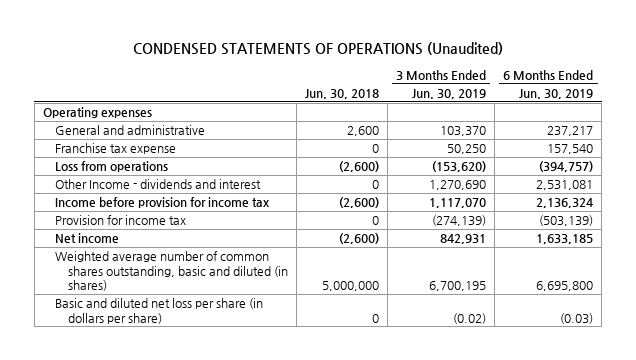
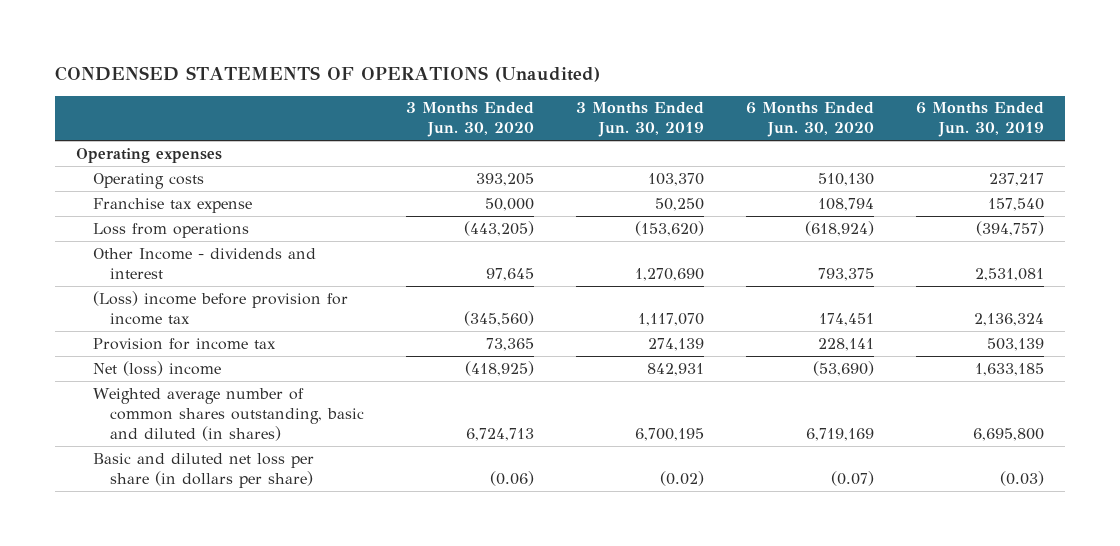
- | Jun. 30, 2018 | 3 Months Ended Jun. 30, 2019 | 6 Months Ended Jun. 30, 2019
+ | 3 Months Ended Jun. 30, 2020 | 3 Months Ended Jun. 30, 2019 | 6 Months Ended Jun. 30, 2020 | 6 Months Ended Jun. 30, 2019
- General and administrative | 2,600 | 103,370 | 237,217
+ Operating costs | 393,205 | 103,370 | 510,130 | 237,217
- Income before provision for income tax | (2,600) | 1,117,070 | 2,136,324
- Provision for income tax | 0 | (274,139) | (503,139)
- Net income | (2,600) | 842,931 | 1,633,185
+ (Loss) income before provision for income tax | (345,560) | 1,117,070 | 174,451 | 2,136,324
+ Provision for income tax | 73,365 | 274,139 | 228,141 | 503,139
+ Net (loss) income | (418,925) | 842,931 | (53,690) | 1,633,185

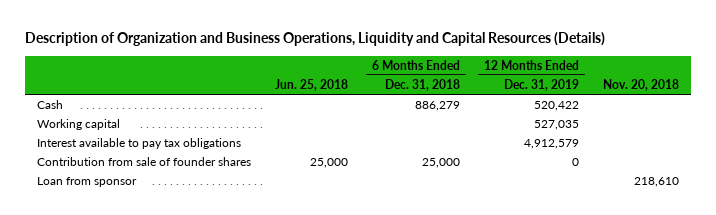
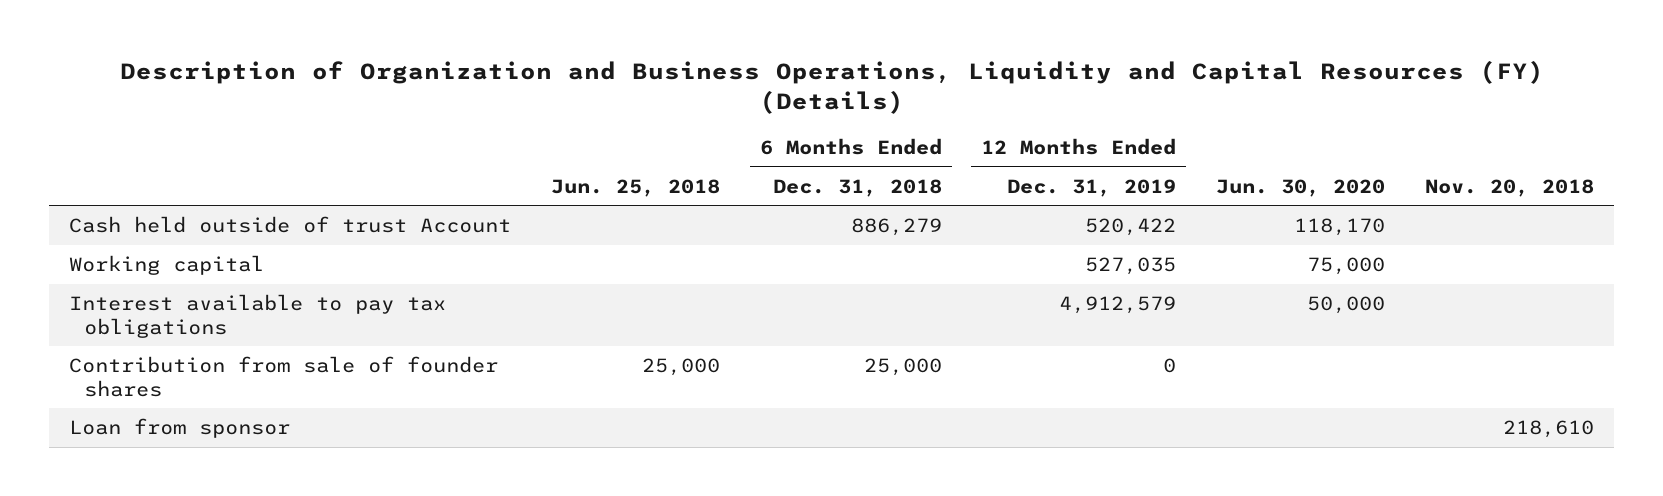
- Description of Organization and Business Operations, Liquidity and Capital Resources (Details)
+ Description of Organization and Business Operations, Liquidity and Capital Resources (FY) (Details)
- | Jun. 25, 2018 | 6 Months Ended Dec. 31, 2018 | 12 Months Ended Dec. 31, 2019 | Nov. 20, 2018
+ | Jun. 25, 2018 | 6 Months Ended Dec. 31, 2018 | 12 Months Ended Dec. 31, 2019 | Jun. 30, 2020 | Nov. 20, 2018
- Cash | | 886,279 | 520,422 |
+ Cash held outside of trust Account | | 886,279 | 520,422 | 118,170 |

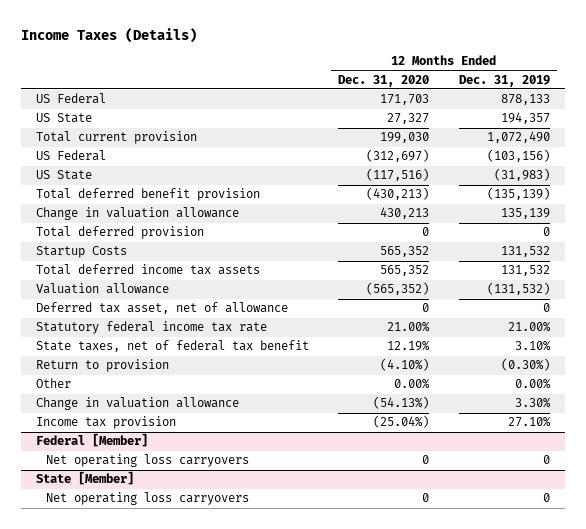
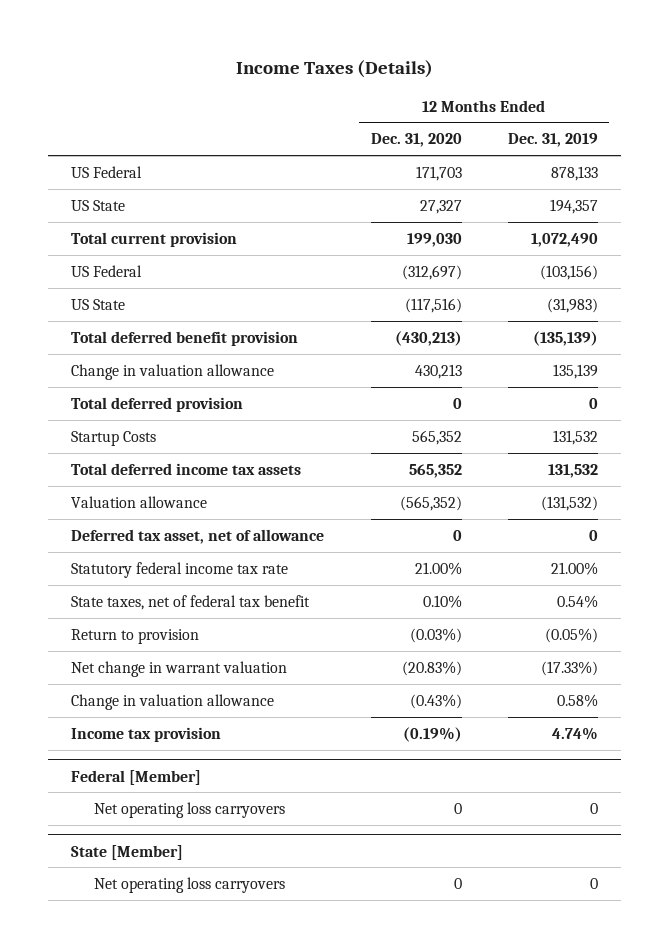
- State taxes, net of federal tax benefit | 12.19% | 3.10%
- Return to provision | (4.10%) | (0.30%)
- Other | 0.00% | 0.00%
- Change in valuation allowance | (54.13%) | 3.30%
- Income tax provision | (25.04%) | 27.10%
+ State taxes, net of federal tax benefit | 0.10% | 0.54%
+ Return to provision | (0.03%) | (0.05%)
+ Net change in warrant valuation | (20.83%) | (17.33%)
+ Change in valuation allowance | (0.43%) | 0.58%
+ Income tax provision | (0.19%) | 4.74%

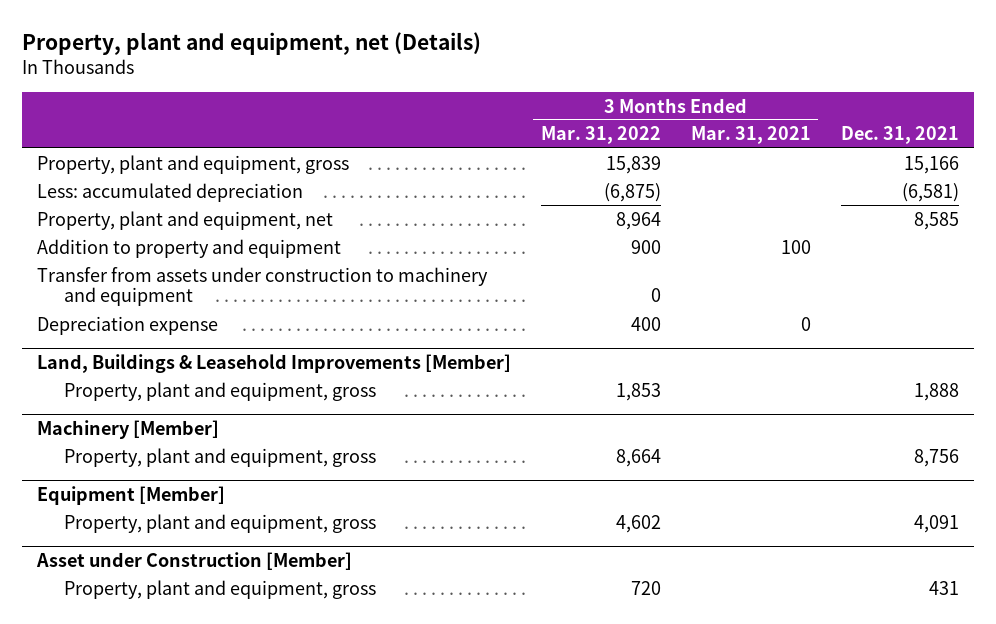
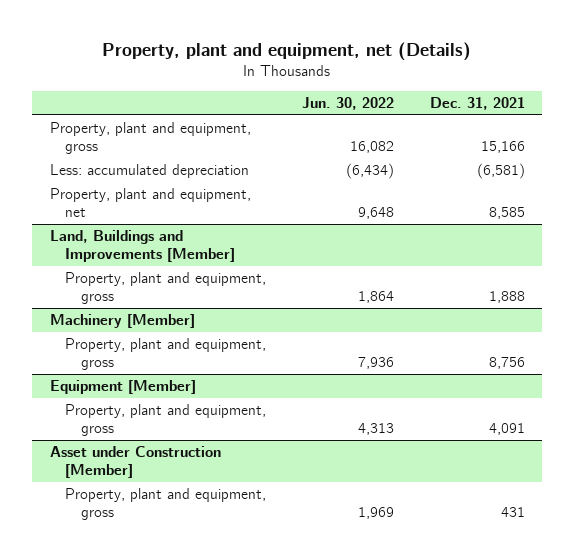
- | 3 Months Ended Mar. 31, 2022 | 3 Months Ended Mar. 31, 2021 | Dec. 31, 2021
+ | Jun. 30, 2022 | Dec. 31, 2021
- Addition to property and equipment | 900 | 100 |
- Transfer from assets under construction to machinery and equipment | 0 | |
- Depreciation expense | 400 | 0 |
- Land, Buildings & Leasehold Improvements [Member]
+ Land, Buildings and Improvements [Member]

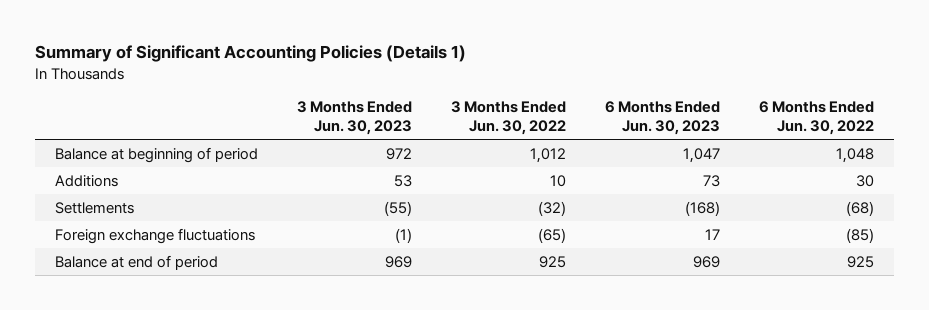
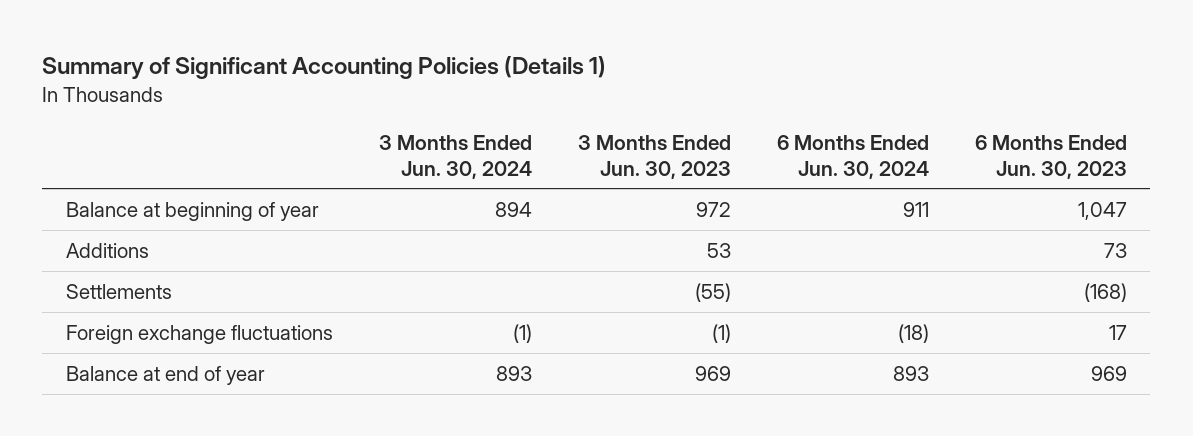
- | 3 Months Ended Jun. 30, 2023 | 3 Months Ended Jun. 30, 2022 | 6 Months Ended Jun. 30, 2023 | 6 Months Ended Jun. 30, 2022
+ | 3 Months Ended Jun. 30, 2024 | 3 Months Ended Jun. 30, 2023 | 6 Months Ended Jun. 30, 2024 | 6 Months Ended Jun. 30, 2023
- Balance at beginning of period | 972 | 1,012 | 1,047 | 1,048
+ Balance at beginning of year | 894 | 972 | 911 | 1,047
- Balance at end of period | 969 | 925 | 969 | 925
+ Balance at end of year | 893 | 969 | 893 | 969

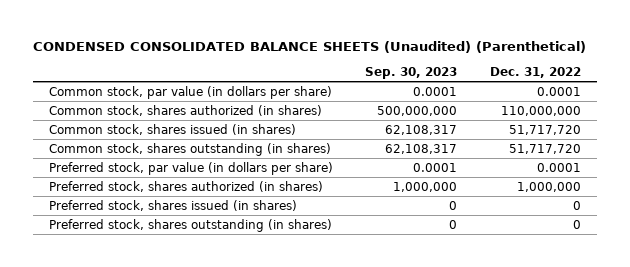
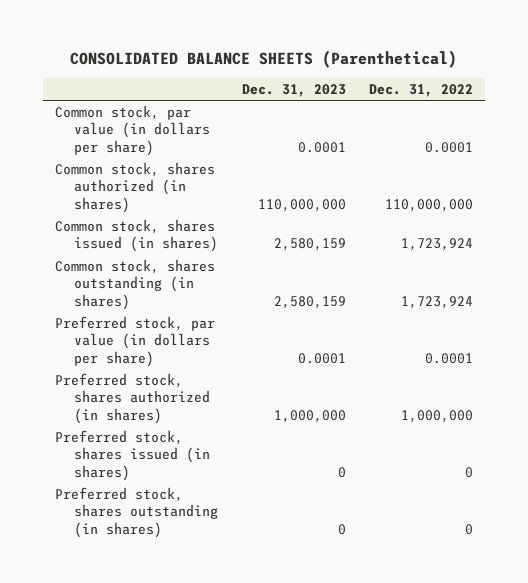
- CONDENSED CONSOLIDATED BALANCE SHEETS (Unaudited) (Parenthetical)
+ CONSOLIDATED BALANCE SHEETS (Parenthetical)
- | Sep. 30, 2023 | Dec. 31, 2022
+ | Dec. 31, 2023 | Dec. 31, 2022
- Common stock, shares issued (in shares) | 62,108,317 | 51,717,720
- Common stock, shares outstanding (in shares) | 62,108,317 | 51,717,720
+ Common stock, shares issued (in shares) | 2,580,159 | 1,723,924
+ Common stock, shares outstanding (in shares) | 2,580,159 | 1,723,924

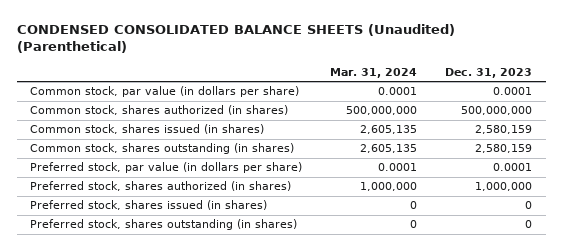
- CONSOLIDATED BALANCE SHEETS (Parenthetical)
+ CONDENSED CONSOLIDATED BALANCE SHEETS (Unaudited) (Parenthetical)
- | Dec. 31, 2023 | Dec. 31, 2022
+ | Mar. 31, 2024 | Dec. 31, 2023
- Common stock, shares authorized (in shares) | 110,000,000 | 110,000,000
+ Common stock, shares authorized (in shares) | 500,000,000 | 500,000,000

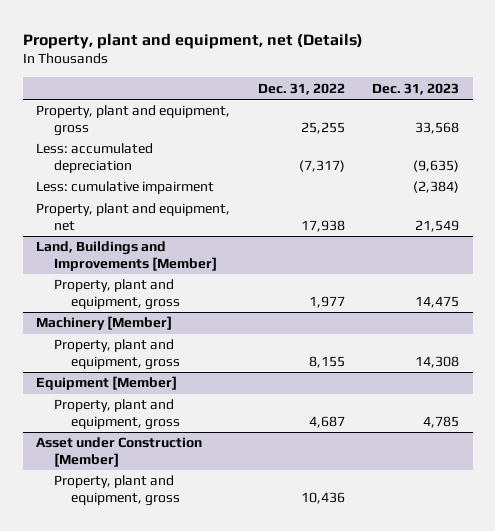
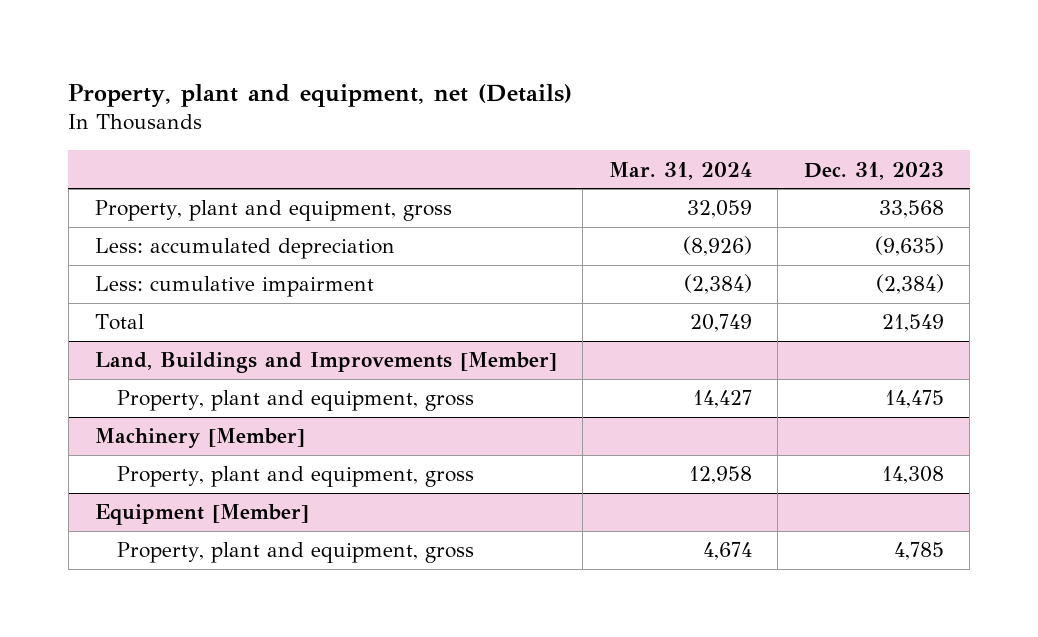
- | Dec. 31, 2022 | Dec. 31, 2023
+ | Mar. 31, 2024 | Dec. 31, 2023
- Property, plant and equipment, net | 17,938 | 21,549
+ Total | 20,749 | 21,549
- Asset under Construction [Member]
- Property, plant and equipment, gross | 10,436 |

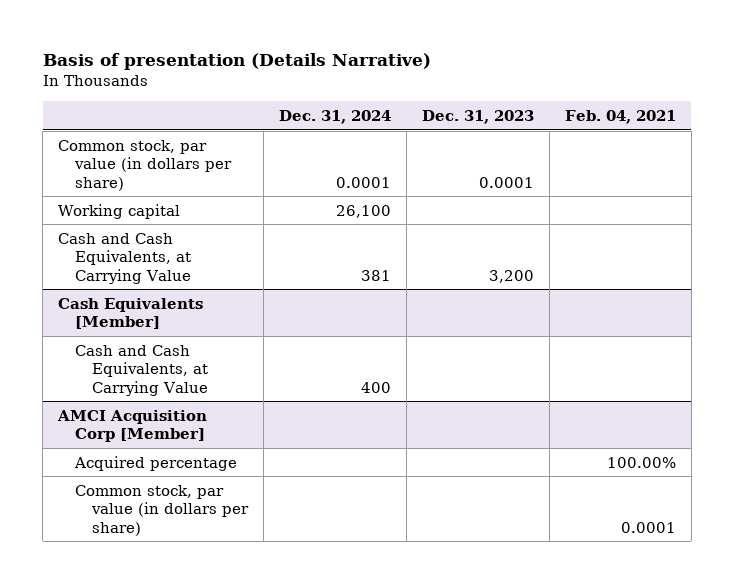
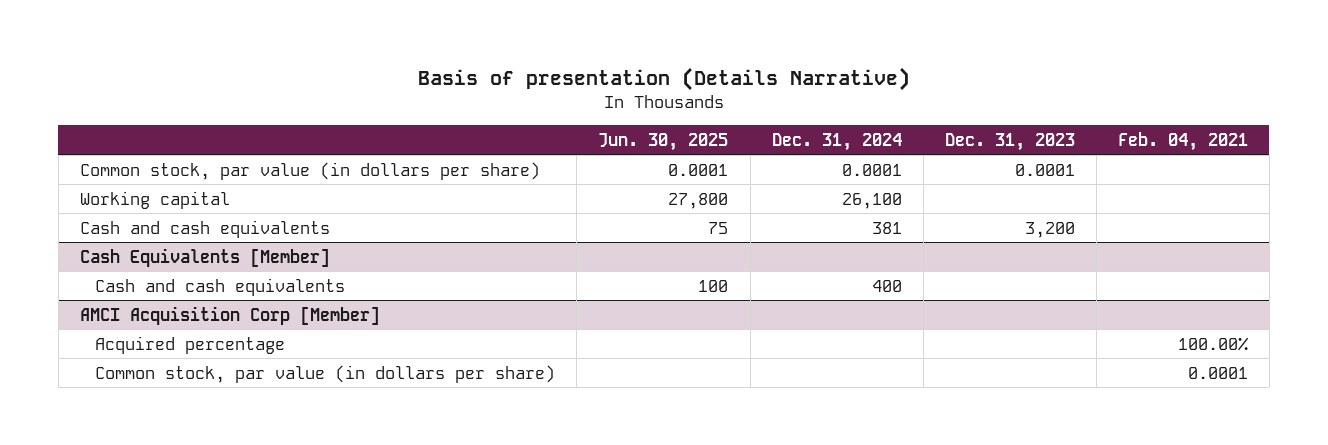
- | Dec. 31, 2024 | Dec. 31, 2023 | Feb. 04, 2021
+ | Jun. 30, 2025 | Dec. 31, 2024 | Dec. 31, 2023 | Feb. 04, 2021
- Cash and Cash Equivalents, at Carrying Value | 381 | 3,200 |
+ Cash and cash equivalents | 75 | 381 | 3,200 |
@ Cash Equivalents [Member]
- Cash and Cash Equivalents, at Carrying Value | 400 | |
+ Cash and cash equivalents | 100 | 400 | |

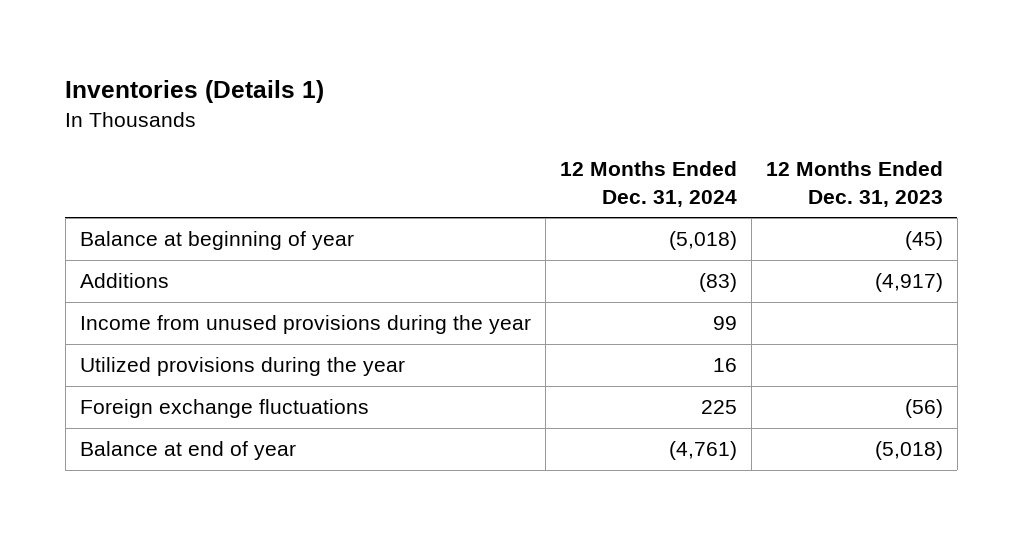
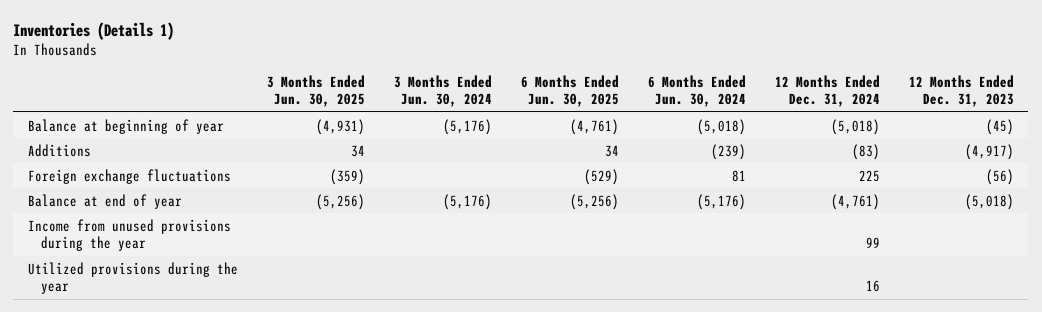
- | 12 Months Ended Dec. 31, 2024 | 12 Months Ended Dec. 31, 2023
+ | 3 Months Ended Jun. 30, 2025 | 3 Months Ended Jun. 30, 2024 | 6 Months Ended Jun. 30, 2025 | 6 Months Ended Jun. 30, 2024 | 12 Months Ended Dec. 31, 2024 | 12 Months Ended Dec. 31, 2023
moved down: Income from unused provisions during the year | | | | | 99 |
moved down: Utilized provisions during the year | | | | | 16 |

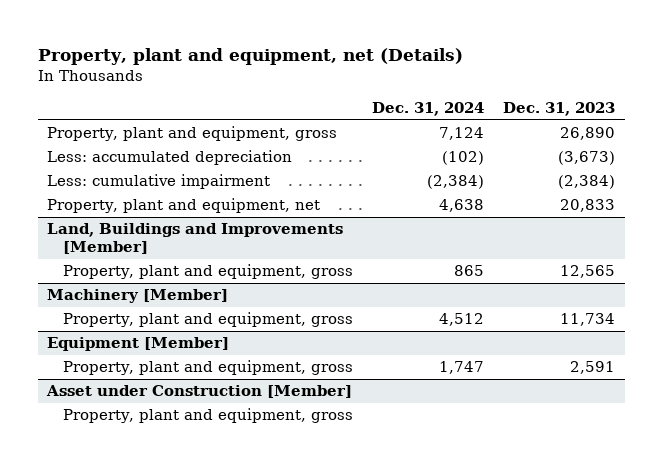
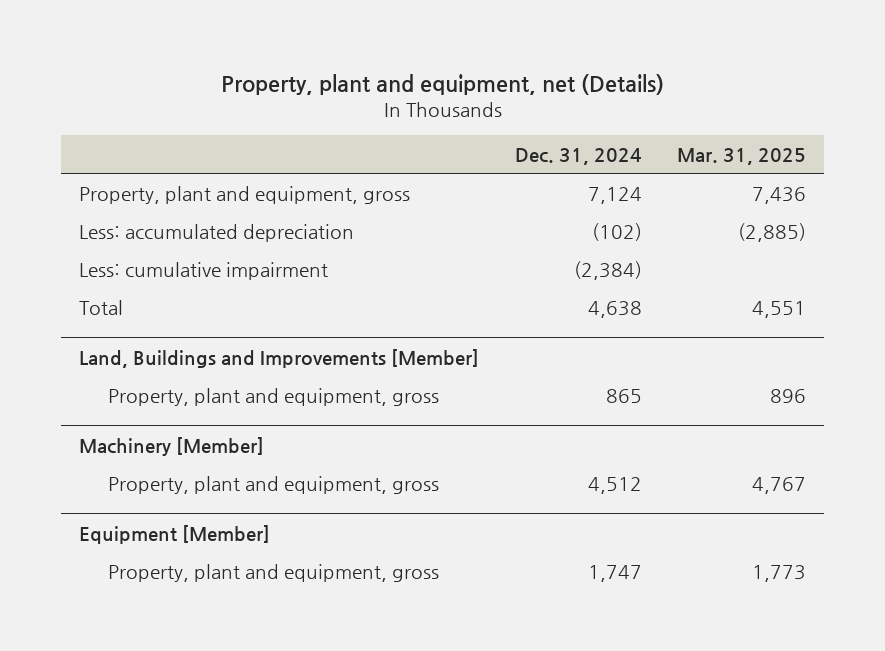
- | Dec. 31, 2024 | Dec. 31, 2023
+ | Dec. 31, 2024 | Mar. 31, 2025
- Property, plant and equipment, net | 4,638 | 20,833
+ Total | 4,638 | 4,551
- Asset under Construction [Member]
- Property, plant and equipment, gross

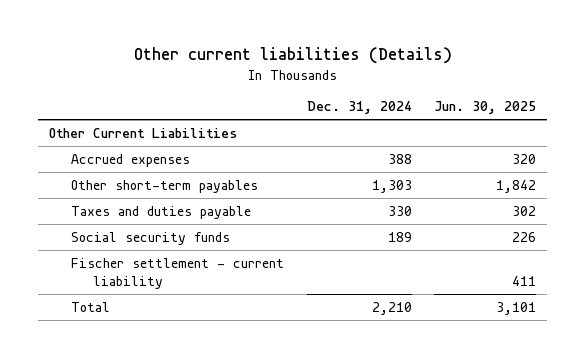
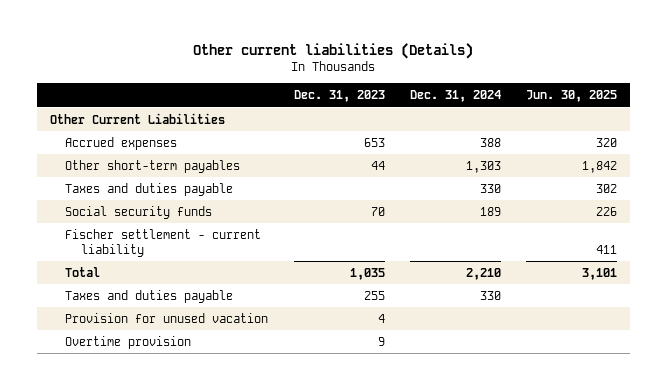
- | Dec. 31, 2024 | Jun. 30, 2025
+ | Dec. 31, 2023 | Dec. 31, 2024 | Jun. 30, 2025
+ Taxes and duties payable | 255 | 330 |
+ Provision for unused vacation | 4 | |
+ Overtime provision | 9 | |

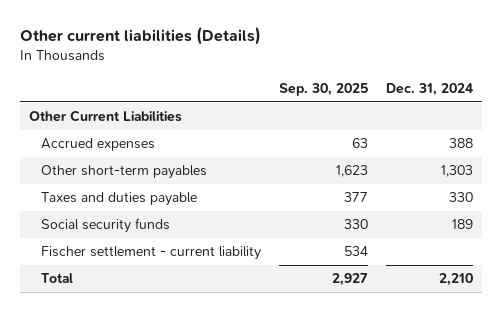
- | Dec. 31, 2023 | Dec. 31, 2024 | Jun. 30, 2025
+ | Sep. 30, 2025 | Dec. 31, 2024
- Taxes and duties payable | 255 | 330 |
- Provision for unused vacation | 4 | |
- Overtime provision | 9 | |

